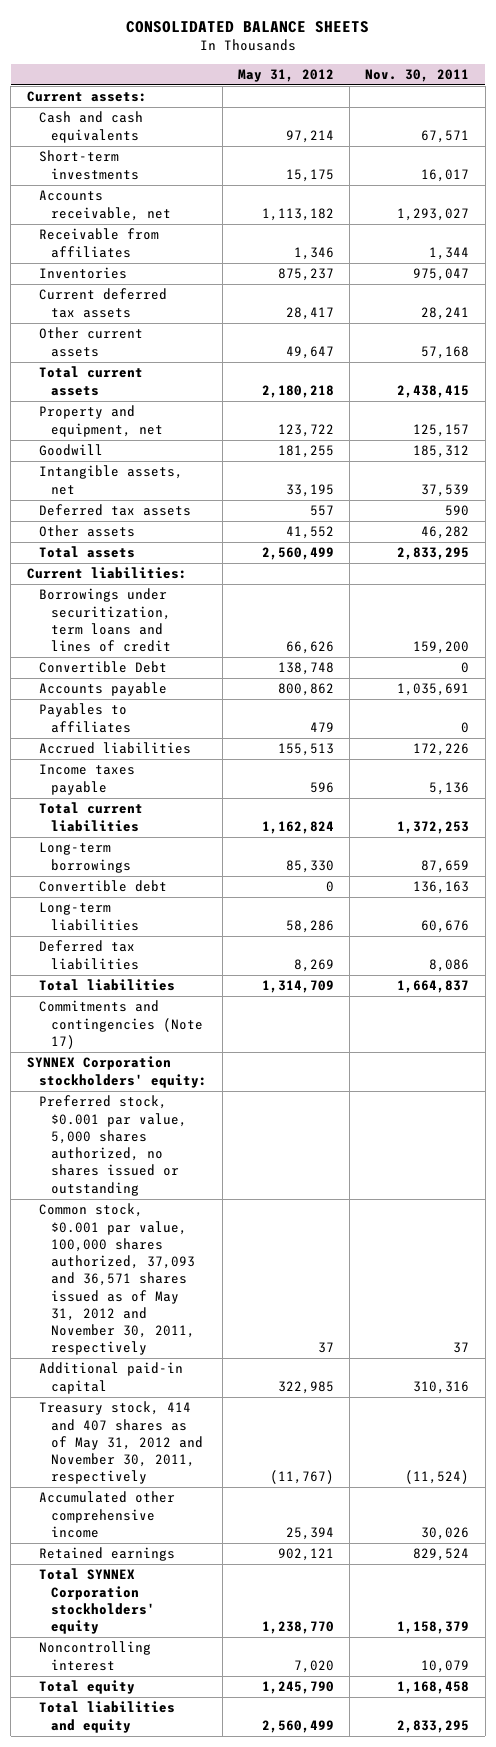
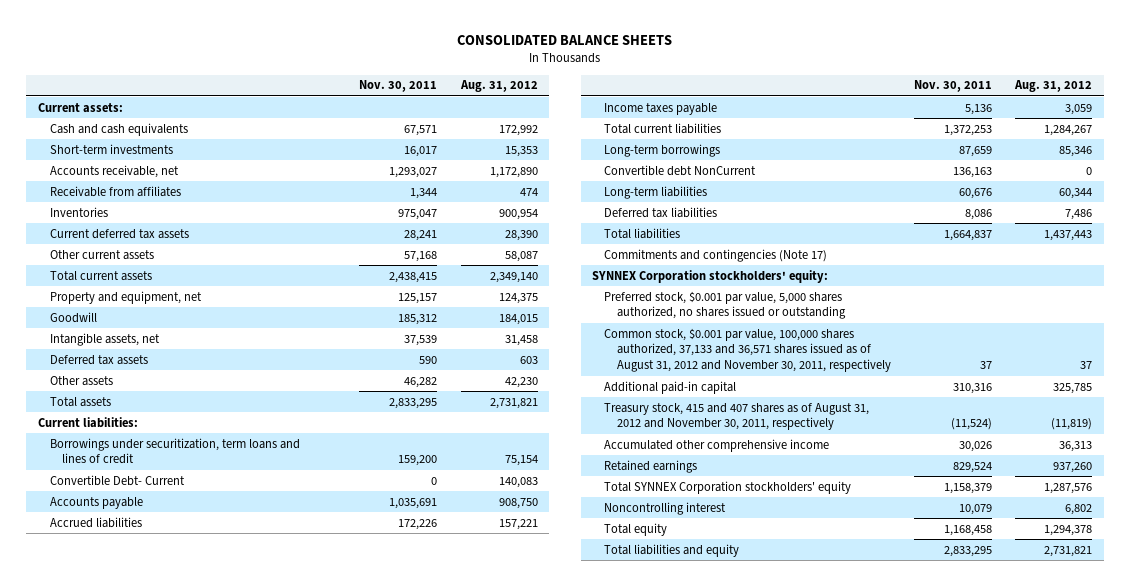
- | May 31, 2012 | Nov. 30, 2011
+ | Nov. 30, 2011 | Aug. 31, 2012
- Convertible Debt | 138,748 | 0
+ Convertible Debt- Current | 0 | 140,083
- Payables to affiliates | 479 | 0
- Convertible debt | 0 | 136,163
+ Convertible debt NonCurrent | 136,163 | 0
- Common stock, $0.001 par value, 100,000 shares authorized, 37,093 and 36,571 shares issued as of May 31, 2012 and November 30, 2011, respectively | 37 | 37
+ Common stock, $0.001 par value, 100,000 shares authorized, 37,133 and 36,571 shares issued as of August 31, 2012 and November 30, 2011, respectively | 37 | 37
- Treasury stock, 414 and 407 shares as of May 31, 2012 and November 30, 2011, respectively | (11,767) | (11,524)
+ Treasury stock, 415 and 407 shares as of August 31, 2012 and November 30, 2011, respectively | (11,524) | (11,819)

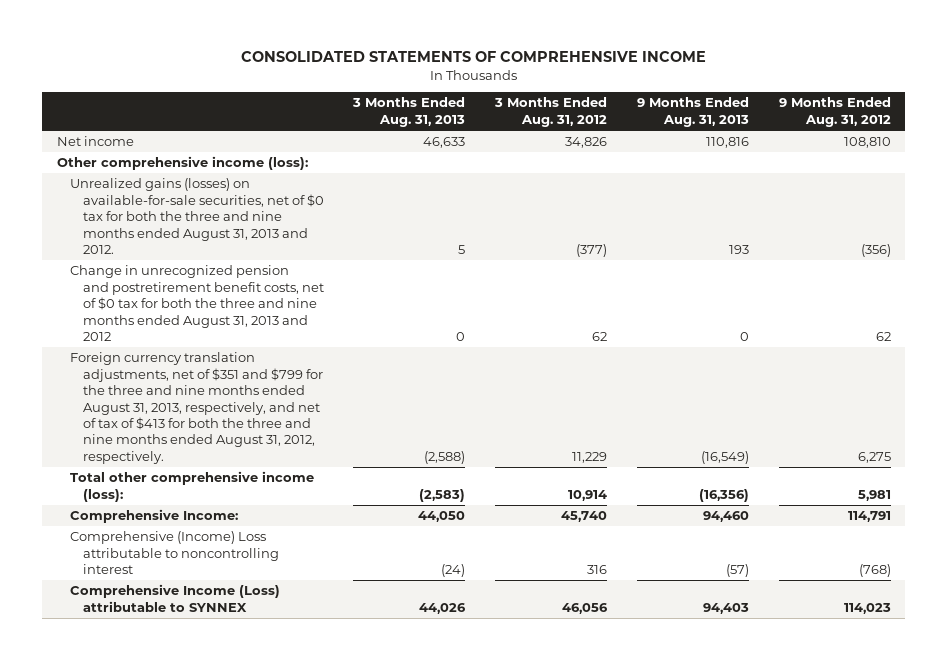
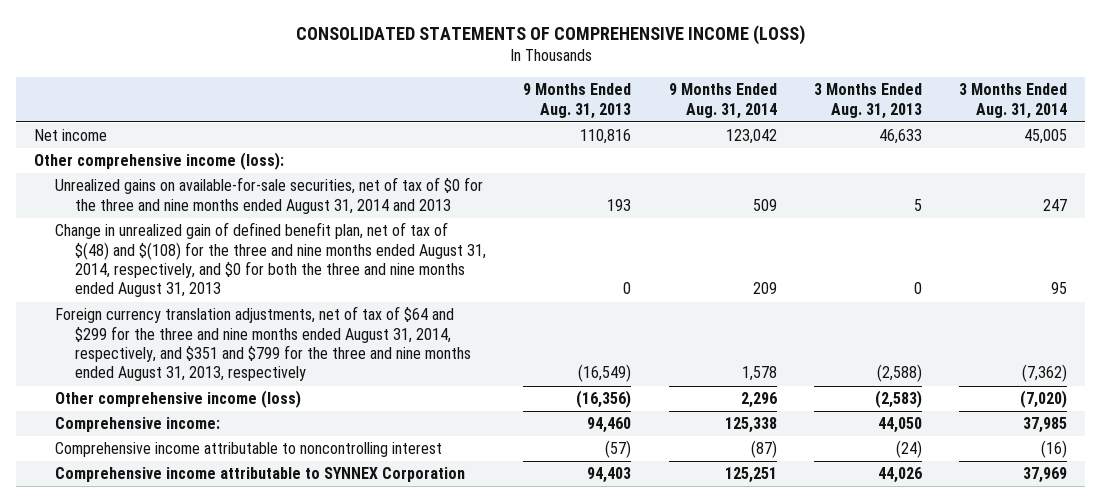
- CONSOLIDATED STATEMENTS OF COMPREHENSIVE INCOME
+ CONSOLIDATED STATEMENTS OF COMPREHENSIVE INCOME (LOSS)
- | 3 Months Ended Aug. 31, 2013 | 3 Months Ended Aug. 31, 2012 | 9 Months Ended Aug. 31, 2013 | 9 Months Ended Aug. 31, 2012
+ | 9 Months Ended Aug. 31, 2013 | 9 Months Ended Aug. 31, 2014 | 3 Months Ended Aug. 31, 2013 | 3 Months Ended Aug. 31, 2014
- Unrealized gains (losses) on available-for-sale securities, net of $0 tax for both the three and nine months ended August 31, 2013 and 2012. | 5 | (377) | 193 | (356)
- Change in unrecognized pension and postretirement benefit costs, net of $0 tax for both the three and nine months ended August 31, 2013 and 2012 | 0 | 62 | 0 | 62
- Foreign currency translation adjustments, net of $351 and $799 for the three and nine months ended August 31, 2013, respectively, and net of tax of $413 for both the three and nine months ended August 31, 2012, respectively. | (2,588) | 11,229 | (16,549) | 6,275
- Total other comprehensive income (loss): | (2,583) | 10,914 | (16,356) | 5,981
- Comprehensive Income: | 44,050 | 45,740 | 94,460 | 114,791
- Comprehensive (Income) Loss attributable to noncontrolling interest | (24) | 316 | (57) | (768)
- Comprehensive Income (Loss) attributable to SYNNEX | 44,026 | 46,056 | 94,403 | 114,023
+ Unrealized gains on available-for-sale securities, net of tax of $0 for the three and nine months ended August 31, 2014 and 2013 | 193 | 509 | 5 | 247
+ Change in unrealized gain of defined benefit plan, net of tax of $(48) and $(108) for the three and nine months ended August 31, 2014, respectively, and $0 for both the three and nine months ended August 31, 2013 | 0 | 209 | 0 | 95
+ Foreign currency translation adjustments, net of tax of $64 and $299 for the three and nine months ended August 31, 2014, respectively, and $351 and $799 for the three and nine months ended August 31, 2013, respectively | (16,549) | 1,578 | (2,588) | (7,362)
+ Other comprehensive income (loss) | (16,356) | 2,296 | (2,583) | (7,020)
+ Comprehensive income: | 94,460 | 125,338 | 44,050 | 37,985
+ Comprehensive income attributable to noncontrolling interest | (57) | (87) | (24) | (16)
+ Comprehensive income attributable to SYNNEX Corporation | 94,403 | 125,251 | 44,026 | 37,969

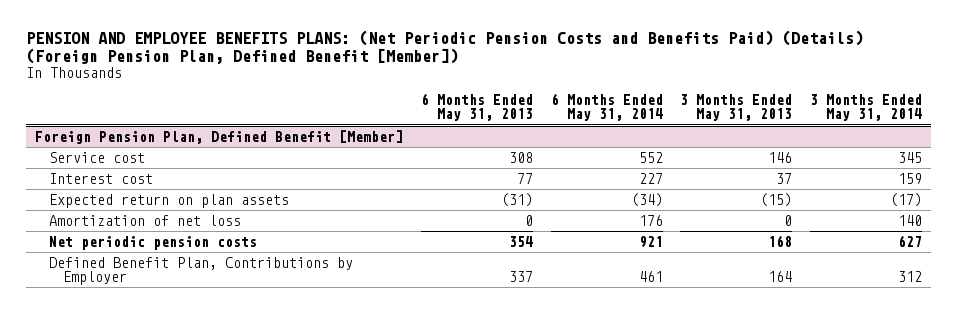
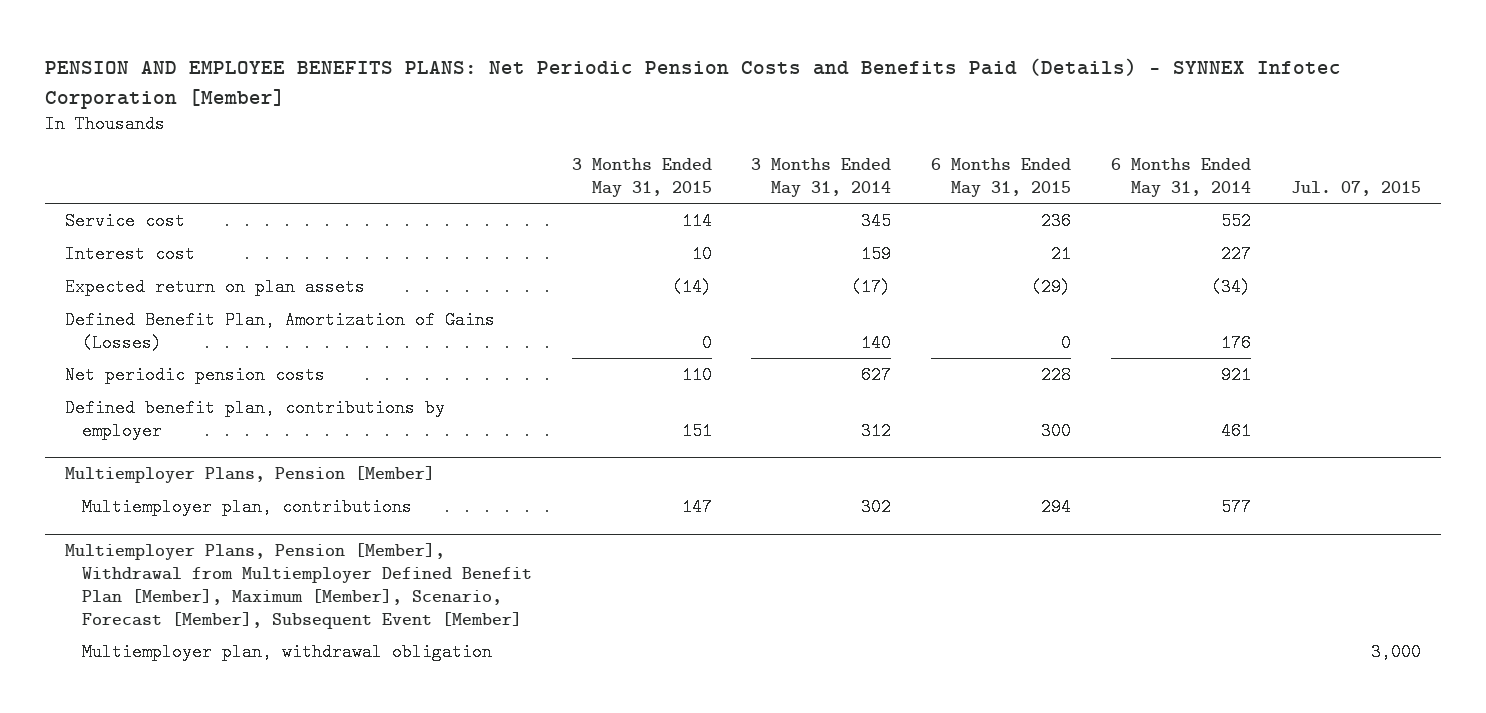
- PENSION AND EMPLOYEE BENEFITS PLANS: (Net Periodic Pension Costs and Benefits Paid) (Details) (Foreign Pension Plan, Defined Benefit [Member])
+ PENSION AND EMPLOYEE BENEFITS PLANS: Net Periodic Pension Costs and Benefits Paid (Details) - SYNNEX Infotec Corporation [Member]
- | 6 Months Ended May 31, 2013 | 6 Months Ended May 31, 2014 | 3 Months Ended May 31, 2013 | 3 Months Ended May 31, 2014
+ | 3 Months Ended May 31, 2015 | 3 Months Ended May 31, 2014 | 6 Months Ended May 31, 2015 | 6 Months Ended May 31, 2014 | Jul. 07, 2015
- Foreign Pension Plan, Defined Benefit [Member]
- Amortization of net loss | 0 | 176 | 0 | 140
+ Defined Benefit Plan, Amortization of Gains (Losses) | 0 | 140 | 0 | 176 |
- Defined Benefit Plan, Contributions by Employer | 337 | 461 | 164 | 312
+ Defined benefit plan, contributions by employer | 151 | 312 | 300 | 461 |
+ Multiemployer Plans, Pension [Member]
+ Multiemployer plan, contributions | 147 | 302 | 294 | 577 |
+ Multiemployer Plans, Pension [Member], Withdrawal from Multiemployer Defined Benefit Plan [Member], Maximum [Member], Scenario, Forecast [Member], Subsequent Event [Member]
+ Multiemployer plan, withdrawal obligation | | | | | 3,000

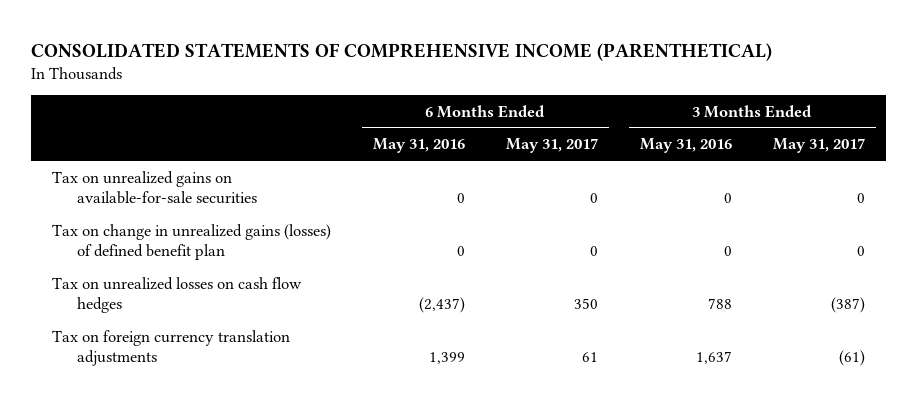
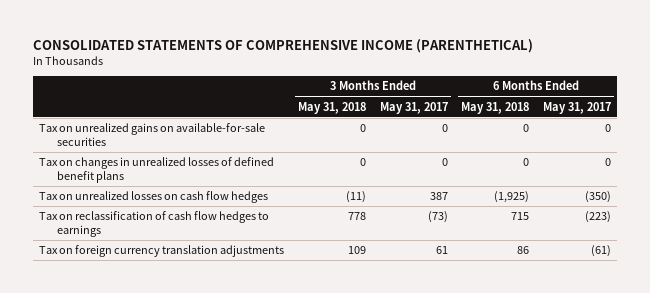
- | 6 Months Ended May 31, 2016 | 6 Months Ended May 31, 2017 | 3 Months Ended May 31, 2016 | 3 Months Ended May 31, 2017
+ | 3 Months Ended May 31, 2018 | 3 Months Ended May 31, 2017 | 6 Months Ended May 31, 2018 | 6 Months Ended May 31, 2017
- Tax on change in unrealized gains (losses) of defined benefit plan | 0 | 0 | 0 | 0
- Tax on unrealized losses on cash flow hedges | (2,437) | 350 | 788 | (387)
- Tax on foreign currency translation adjustments | 1,399 | 61 | 1,637 | (61)
+ Tax on changes in unrealized losses of defined benefit plans | 0 | 0 | 0 | 0
+ Tax on unrealized losses on cash flow hedges | (11) | 387 | (1,925) | (350)
+ Tax on reclassification of cash flow hedges to earnings | 778 | (73) | 715 | (223)
+ Tax on foreign currency translation adjustments | 109 | 61 | 86 | (61)

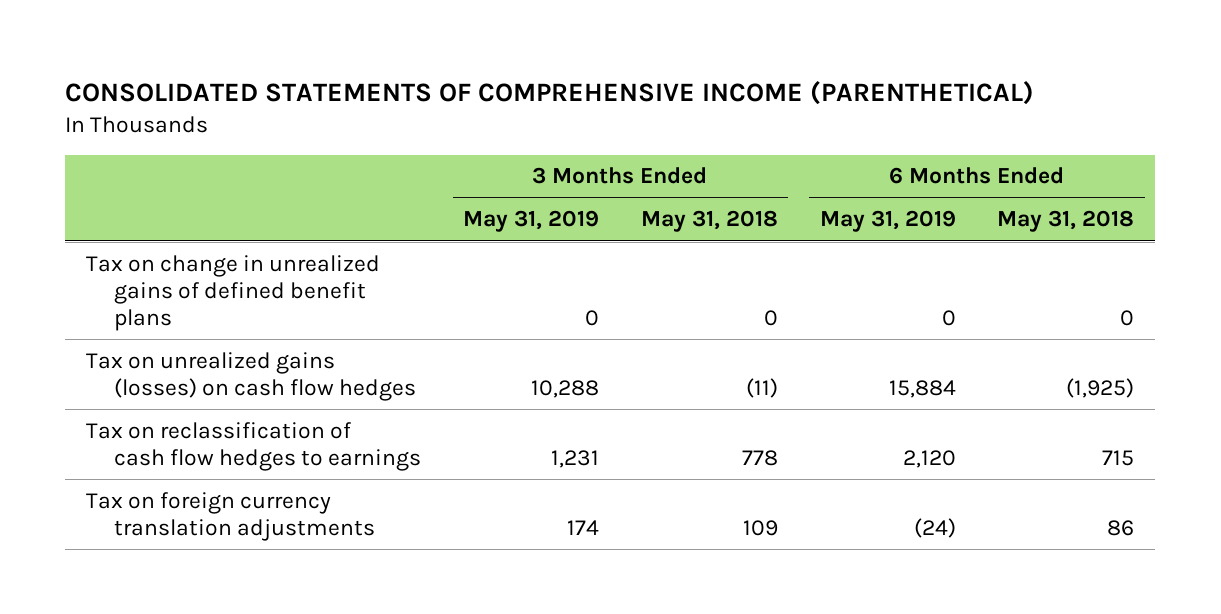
- | 3 Months Ended May 31, 2018 | 3 Months Ended May 31, 2017 | 6 Months Ended May 31, 2018 | 6 Months Ended May 31, 2017
+ | 3 Months Ended May 31, 2019 | 3 Months Ended May 31, 2018 | 6 Months Ended May 31, 2019 | 6 Months Ended May 31, 2018
- Tax on unrealized gains on available-for-sale securities | 0 | 0 | 0 | 0
- Tax on changes in unrealized losses of defined benefit plans | 0 | 0 | 0 | 0
- Tax on unrealized losses on cash flow hedges | (11) | 387 | (1,925) | (350)
+ Tax on change in unrealized gains of defined benefit plans | 0 | 0 | 0 | 0
+ Tax on unrealized gains (losses) on cash flow hedges | 10,288 | (11) | 15,884 | (1,925)

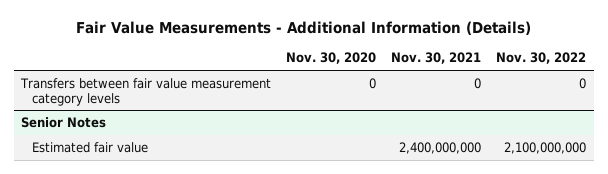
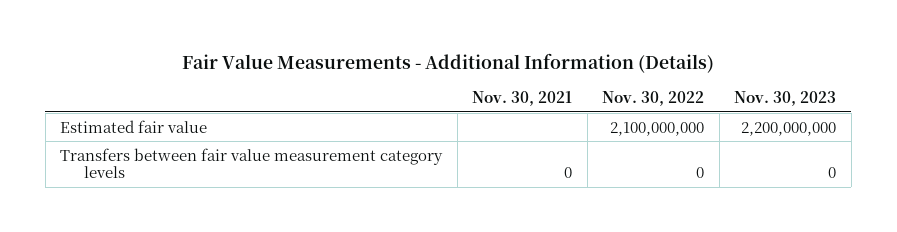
- | Nov. 30, 2020 | Nov. 30, 2021 | Nov. 30, 2022
+ | Nov. 30, 2021 | Nov. 30, 2022 | Nov. 30, 2023
+ Estimated fair value | | 2,100,000,000 | 2,200,000,000
- Senior Notes
- Estimated fair value | | 2,400,000,000 | 2,100,000,000

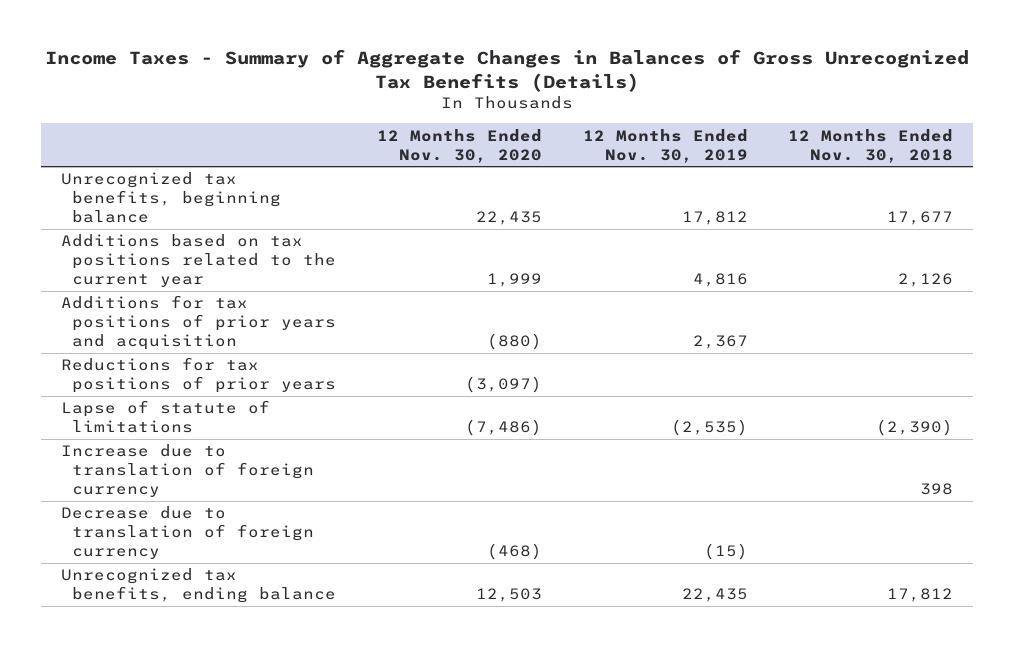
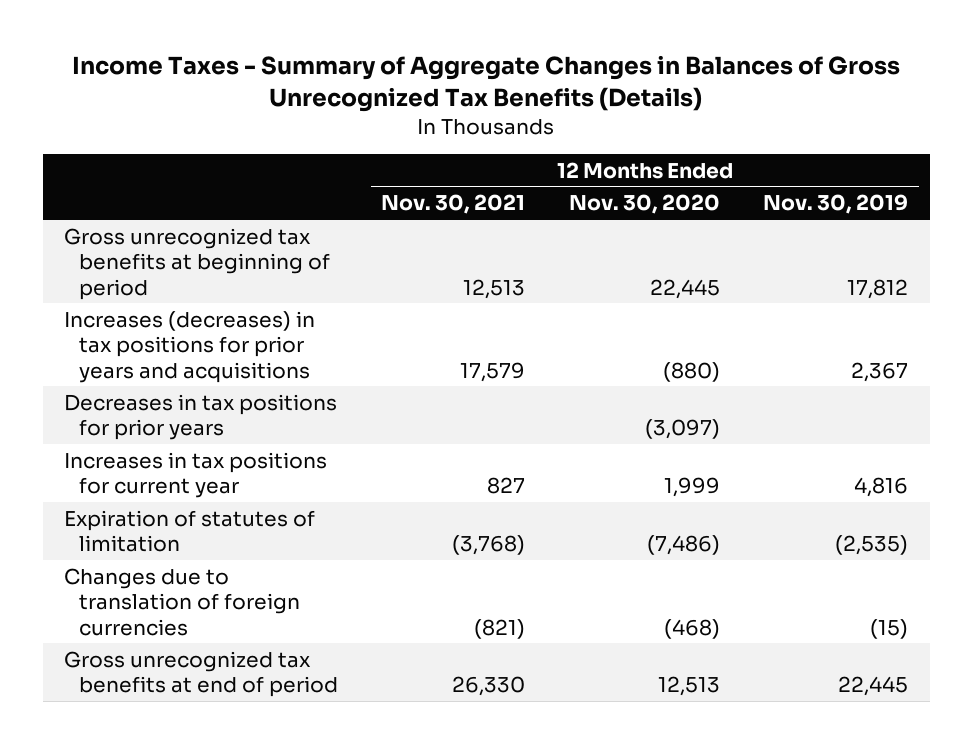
- | 12 Months Ended Nov. 30, 2020 | 12 Months Ended Nov. 30, 2019 | 12 Months Ended Nov. 30, 2018
+ | 12 Months Ended Nov. 30, 2021 | 12 Months Ended Nov. 30, 2020 | 12 Months Ended Nov. 30, 2019
- Unrecognized tax benefits, beginning balance | 22,435 | 17,812 | 17,677
- Additions based on tax positions related to the current year | 1,999 | 4,816 | 2,126
- Additions for tax positions of prior years and acquisition | (880) | 2,367 |
- Reductions for tax positions of prior years | (3,097) | |
- Lapse of statute of limitations | (7,486) | (2,535) | (2,390)
- Increase due to translation of foreign currency | | | 398
- Decrease due to translation of foreign currency | (468) | (15) |
- Unrecognized tax benefits, ending balance | 12,503 | 22,435 | 17,812
+ Gross unrecognized tax benefits at beginning of period | 12,513 | 22,445 | 17,812
+ Increases (decreases) in tax positions for prior years and acquisitions | 17,579 | (880) | 2,367
+ Decreases in tax positions for prior years | | (3,097) |
+ Increases in tax positions for current year | 827 | 1,999 | 4,816
+ Expiration of statutes of limitation | (3,768) | (7,486) | (2,535)
+ Changes due to translation of foreign currencies | (821) | (468) | (15)
+ Gross unrecognized tax benefits at end of period | 26,330 | 12,513 | 22,445

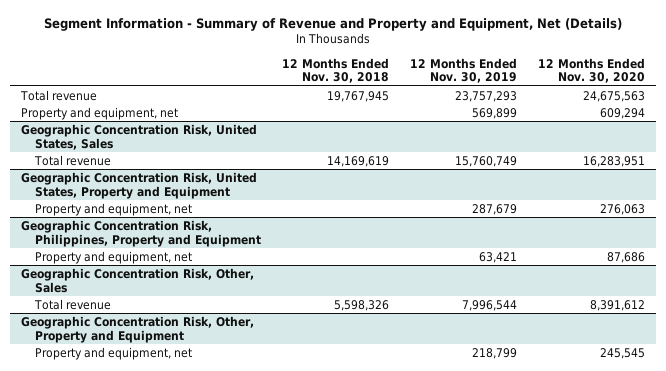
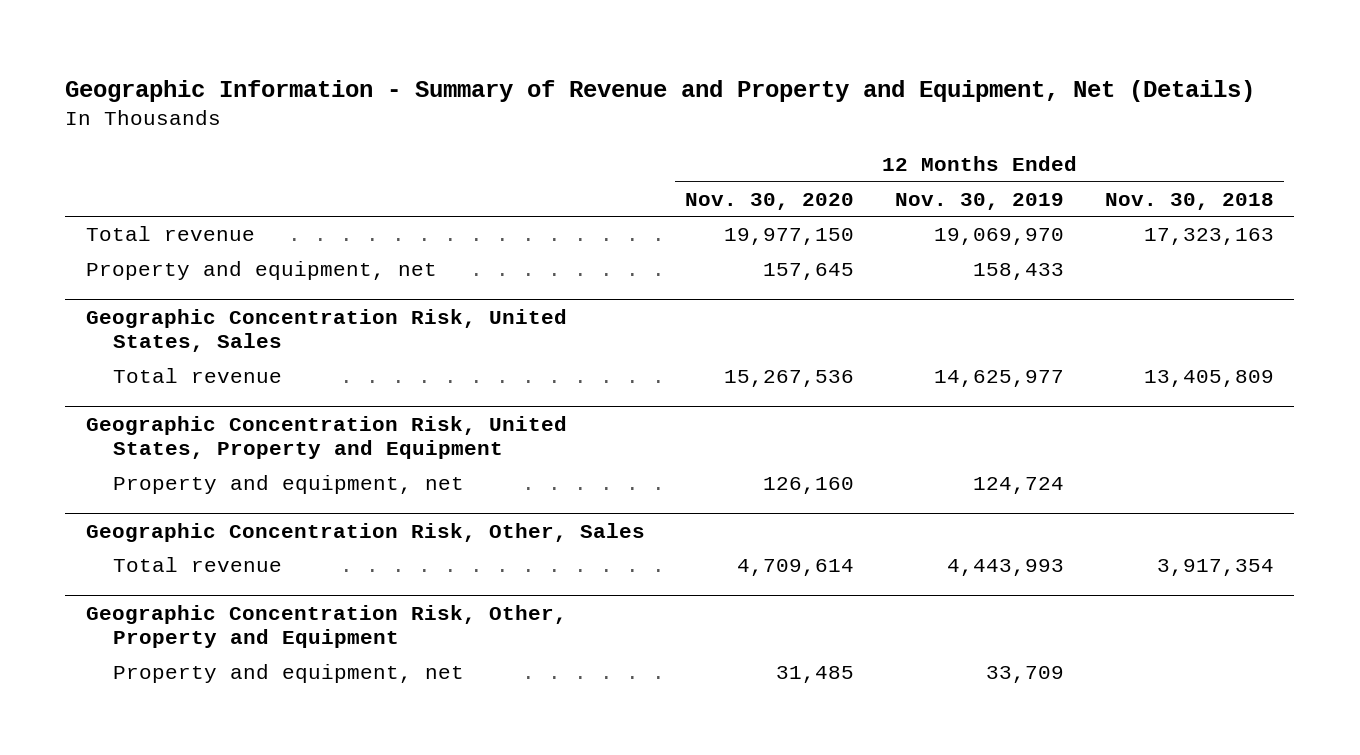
- Segment Information - Summary of Revenue and Property and Equipment, Net (Details)
+ Geographic Information - Summary of Revenue and Property and Equipment, Net (Details)
- | 12 Months Ended Nov. 30, 2018 | 12 Months Ended Nov. 30, 2019 | 12 Months Ended Nov. 30, 2020
+ | 12 Months Ended Nov. 30, 2020 | 12 Months Ended Nov. 30, 2019 | 12 Months Ended Nov. 30, 2018
- Total revenue | 19,767,945 | 23,757,293 | 24,675,563
- Property and equipment, net | | 569,899 | 609,294
+ Total revenue | 19,977,150 | 19,069,970 | 17,323,163
+ Property and equipment, net | 157,645 | 158,433 |
@ Geographic Concentration Risk, United States, Sales
- Total revenue | 14,169,619 | 15,760,749 | 16,283,951
+ Total revenue | 15,267,536 | 14,625,977 | 13,405,809
@ Geographic Concentration Risk, United States, Property and Equipment
- Property and equipment, net | | 287,679 | 276,063
- Geographic Concentration Risk, Philippines, Property and Equipment
- Property and equipment, net | | 63,421 | 87,686
@ Geographic Concentration Risk, United States, Property and Equipment
+ Property and equipment, net | 126,160 | 124,724 |
@ Geographic Concentration Risk, Other, Sales
- Total revenue | 5,598,326 | 7,996,544 | 8,391,612
+ Total revenue | 4,709,614 | 4,443,993 | 3,917,354
@ Geographic Concentration Risk, Other, Property and Equipment
- Property and equipment, net | | 218,799 | 245,545
+ Property and equipment, net | 31,485 | 33,709 |

